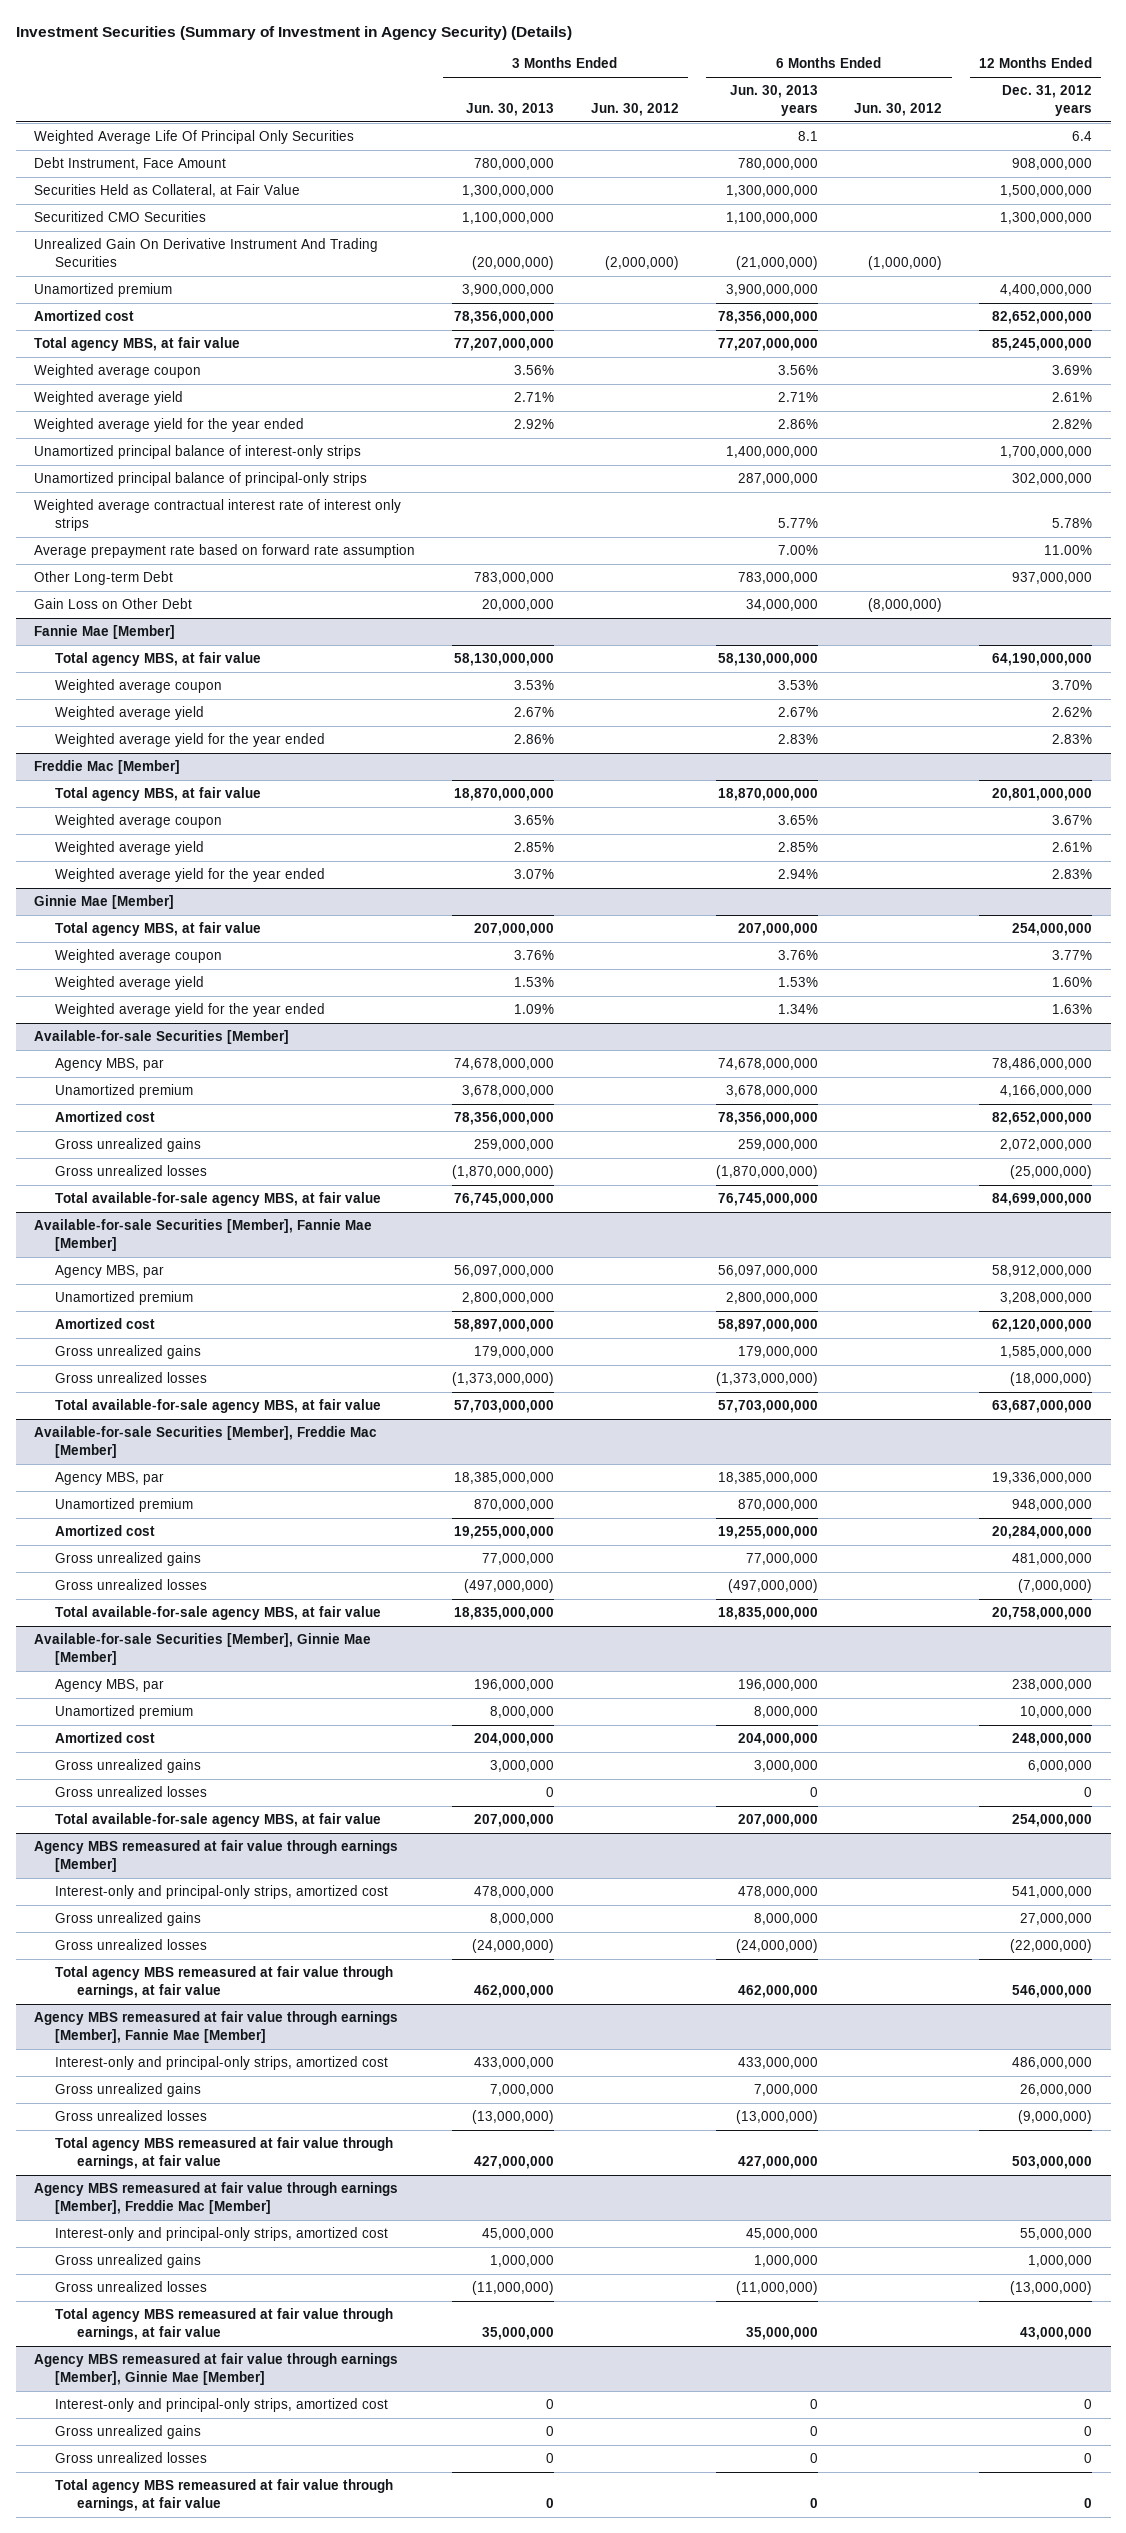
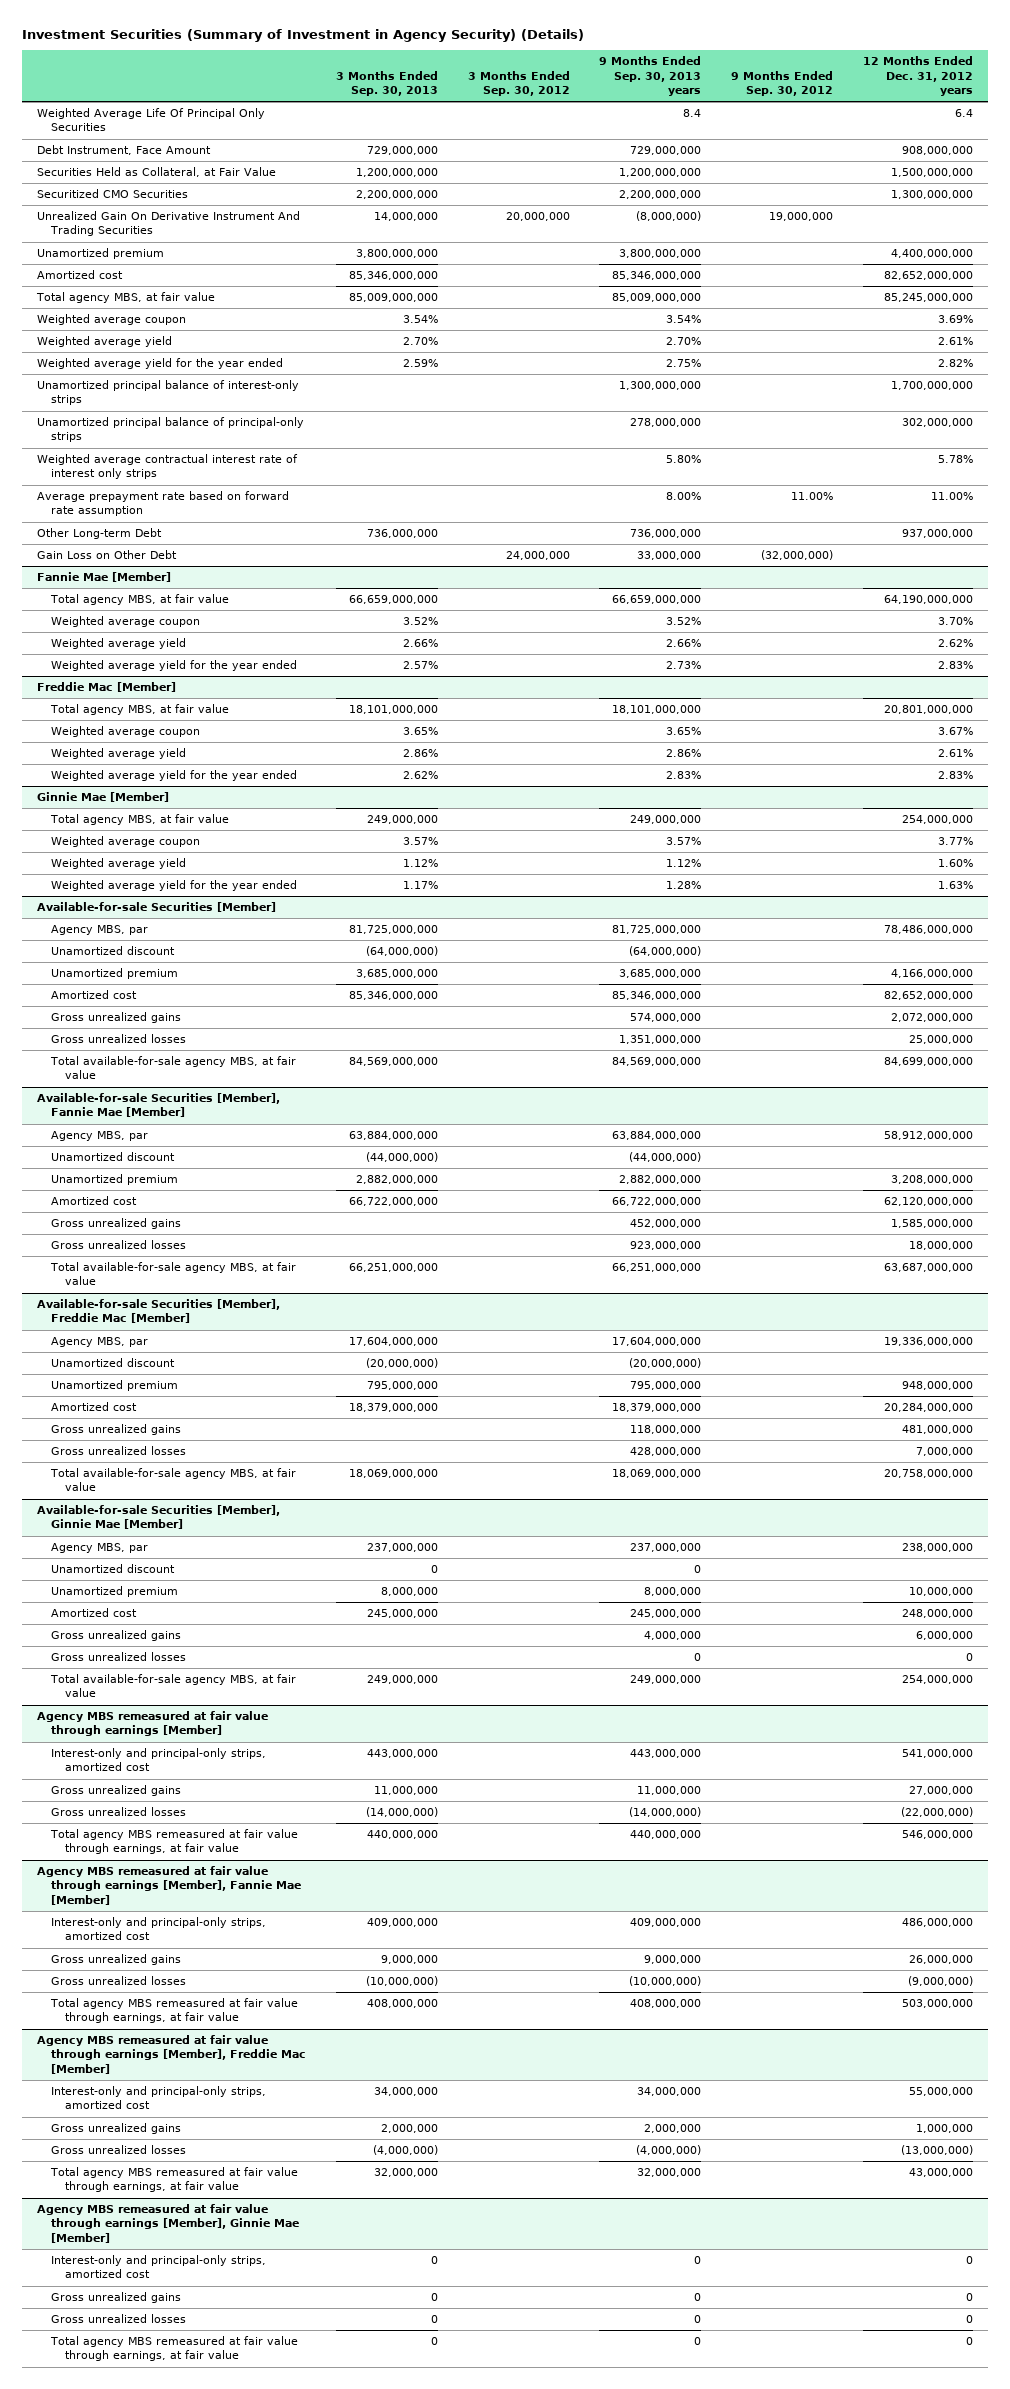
- | 3 Months Ended Jun. 30, 2013 | 3 Months Ended Jun. 30, 2012 | 6 Months Ended Jun. 30, 2013 years | 6 Months Ended Jun. 30, 2012 | 12 Months Ended Dec. 31, 2012 years
+ | 3 Months Ended Sep. 30, 2013 | 3 Months Ended Sep. 30, 2012 | 9 Months Ended Sep. 30, 2013 years | 9 Months Ended Sep. 30, 2012 | 12 Months Ended Dec. 31, 2012 years
@ Available-for-sale Securities [Member]
+ Unamortized discount | (64,000,000) | | (64,000,000) | |
- Gross unrealized losses | (1,870,000,000) | | (1,870,000,000) | | (25,000,000)
+ Gross unrealized losses | | | 1,351,000,000 | | 25,000,000
@ Available-for-sale Securities [Member], Fannie Mae [Member]
+ Unamortized discount | (44,000,000) | | (44,000,000) | |
- Gross unrealized losses | (1,373,000,000) | | (1,373,000,000) | | (18,000,000)
+ Gross unrealized losses | | | 923,000,000 | | 18,000,000
@ Available-for-sale Securities [Member], Freddie Mac [Member]
+ Unamortized discount | (20,000,000) | | (20,000,000) | |
- Gross unrealized losses | (497,000,000) | | (497,000,000) | | (7,000,000)
+ Gross unrealized losses | | | 428,000,000 | | 7,000,000
@ Available-for-sale Securities [Member], Ginnie Mae [Member]
+ Unamortized discount | 0 | | 0 | |

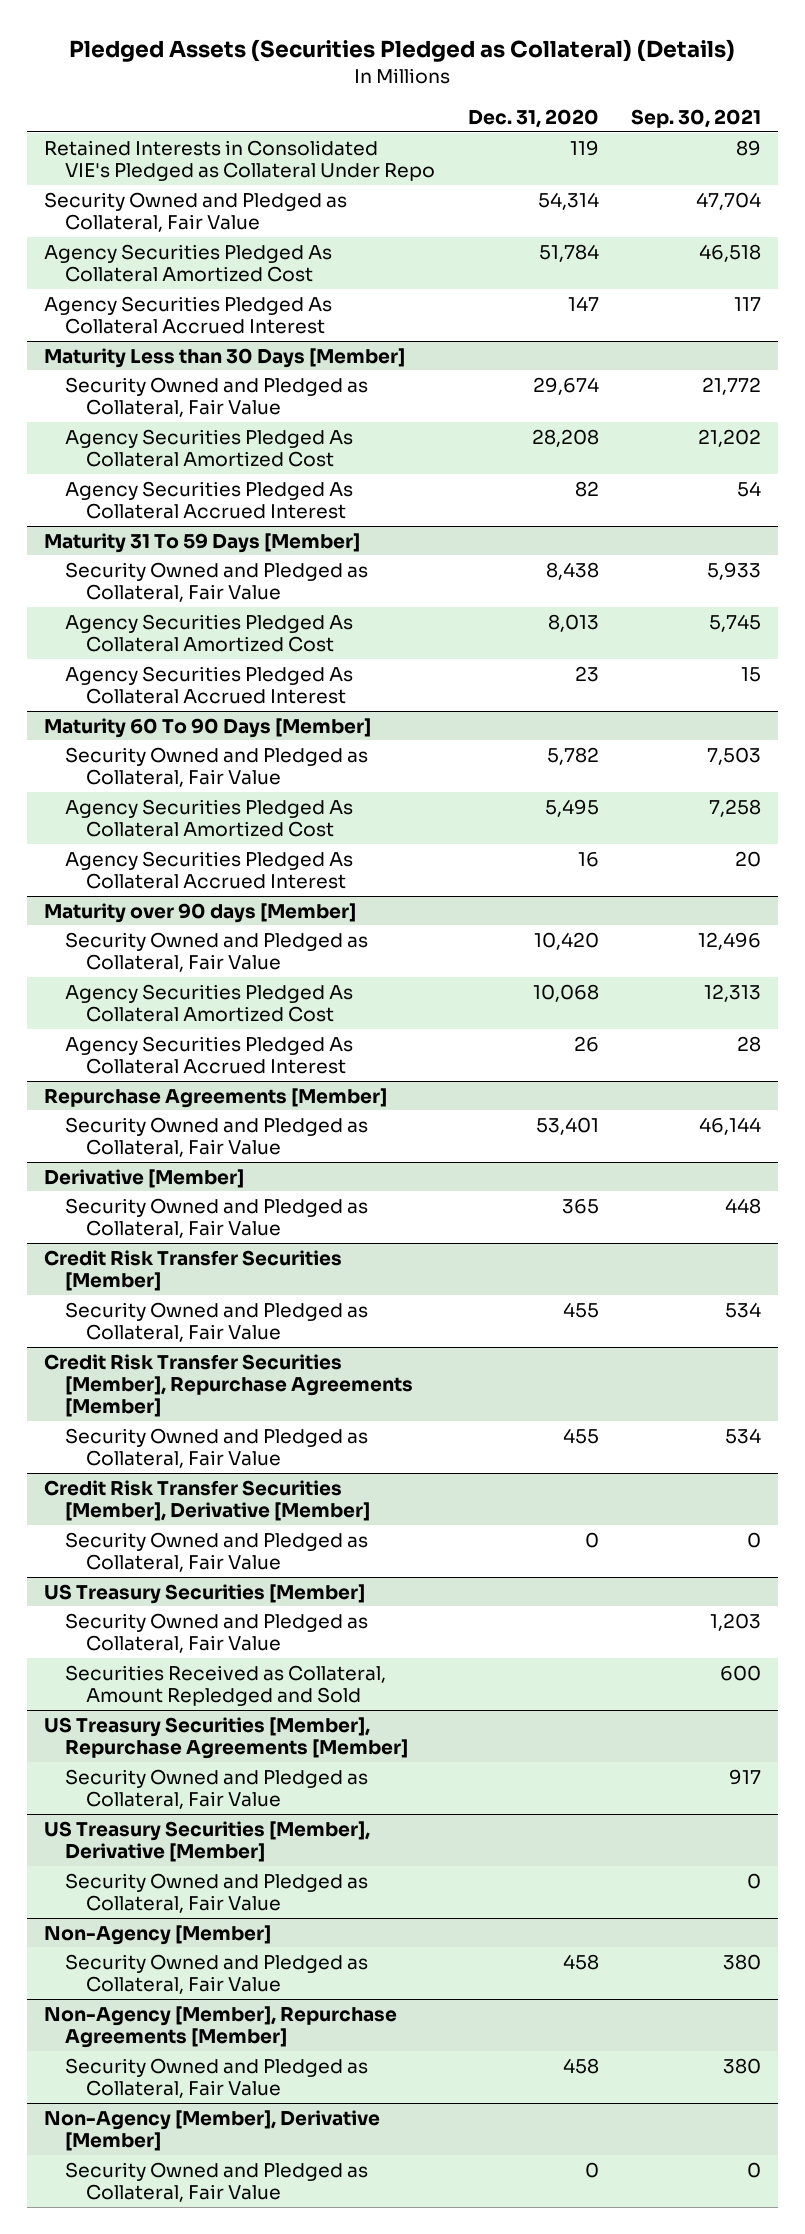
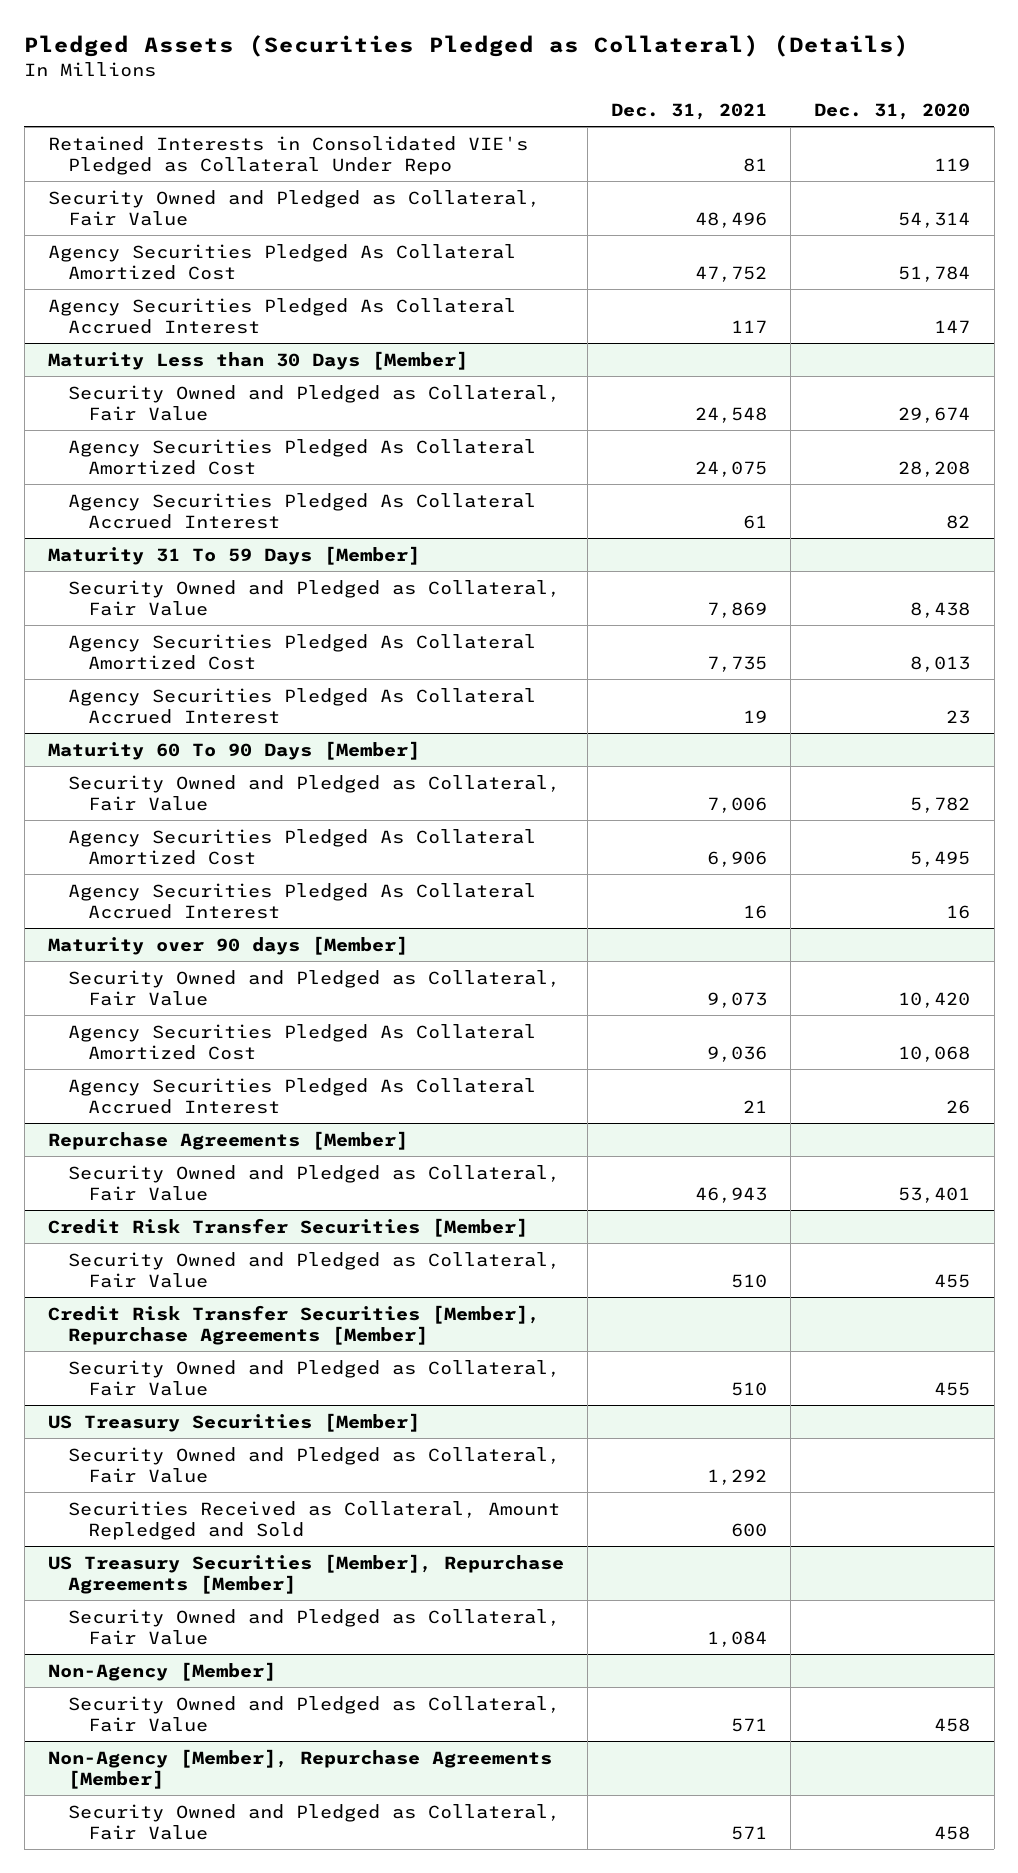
- | Dec. 31, 2020 | Sep. 30, 2021
+ | Dec. 31, 2021 | Dec. 31, 2020
- Derivative [Member]
- Security Owned and Pledged as Collateral, Fair Value | 365 | 448
- Credit Risk Transfer Securities [Member], Derivative [Member]
- Security Owned and Pledged as Collateral, Fair Value | 0 | 0
- US Treasury Securities [Member], Derivative [Member]
- Security Owned and Pledged as Collateral, Fair Value | | 0
- Non-Agency [Member], Derivative [Member]
- Security Owned and Pledged as Collateral, Fair Value | 0 | 0

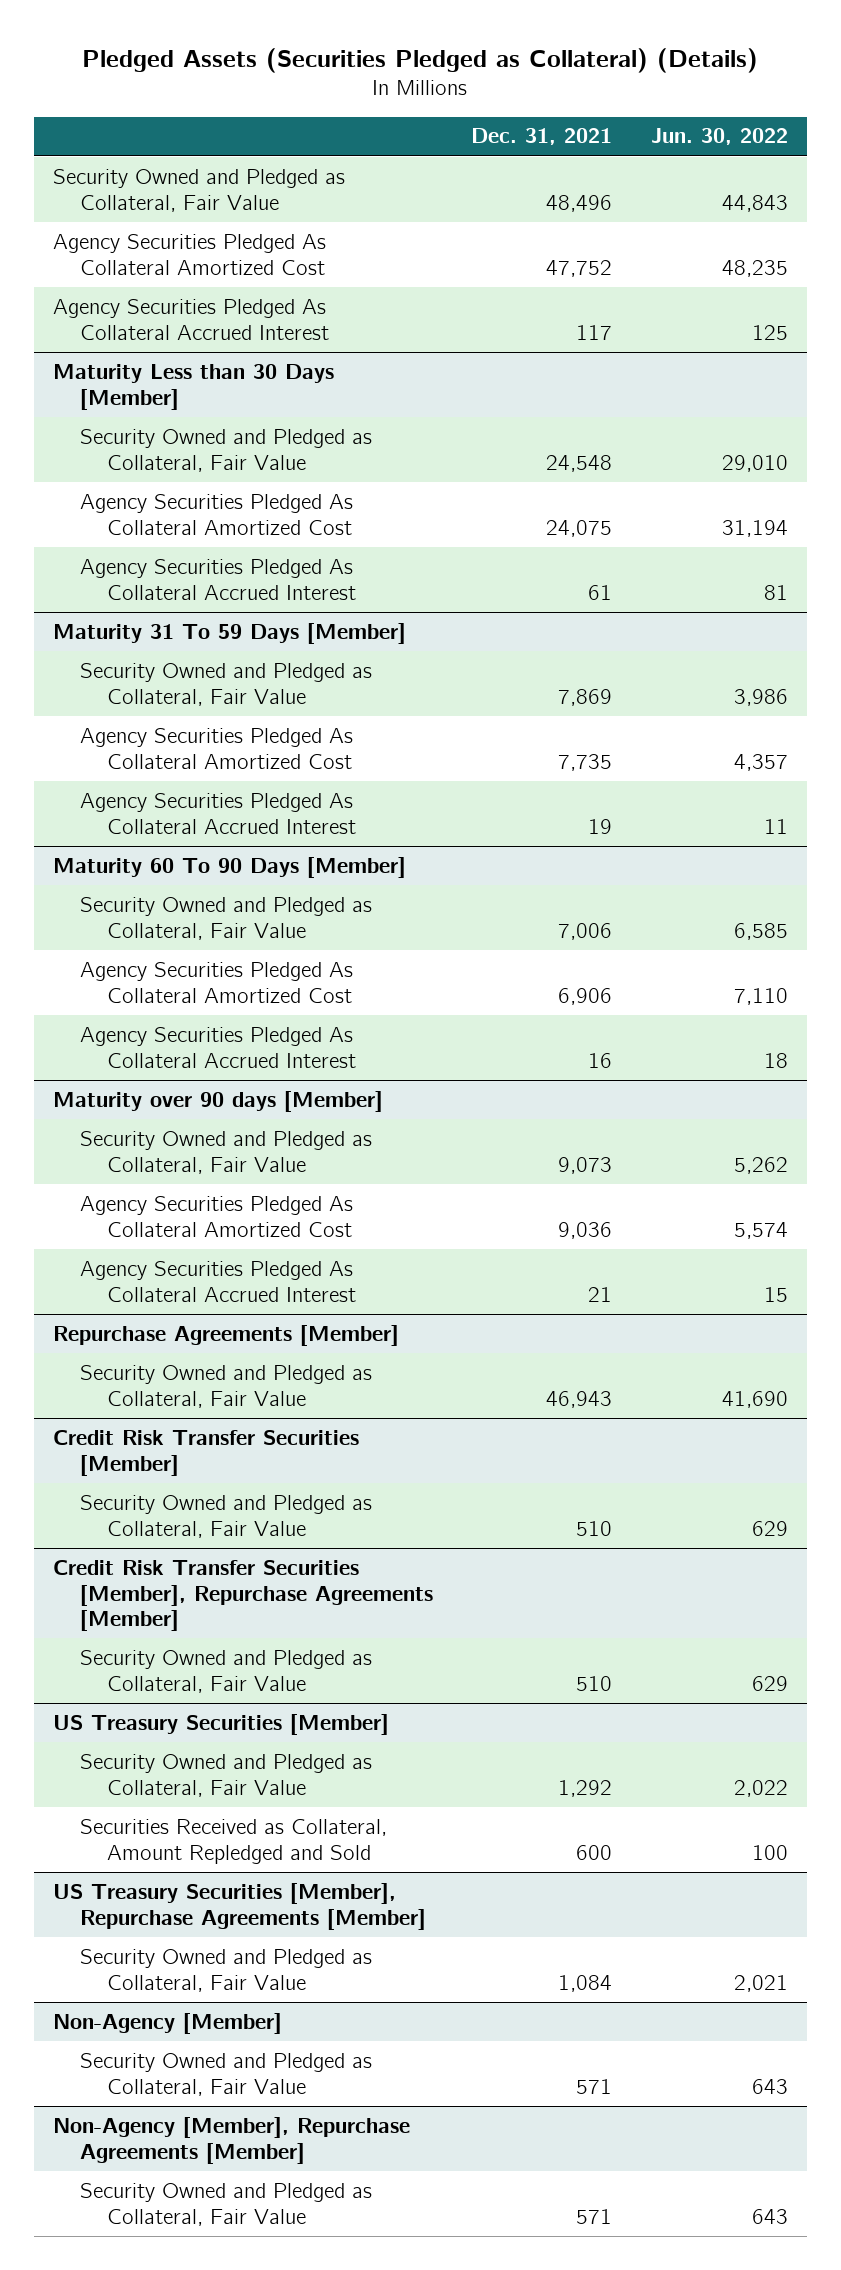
- | Dec. 31, 2021 | Dec. 31, 2020
+ | Dec. 31, 2021 | Jun. 30, 2022
- Retained Interests in Consolidated VIE's Pledged as Collateral Under Repo | 81 | 119

